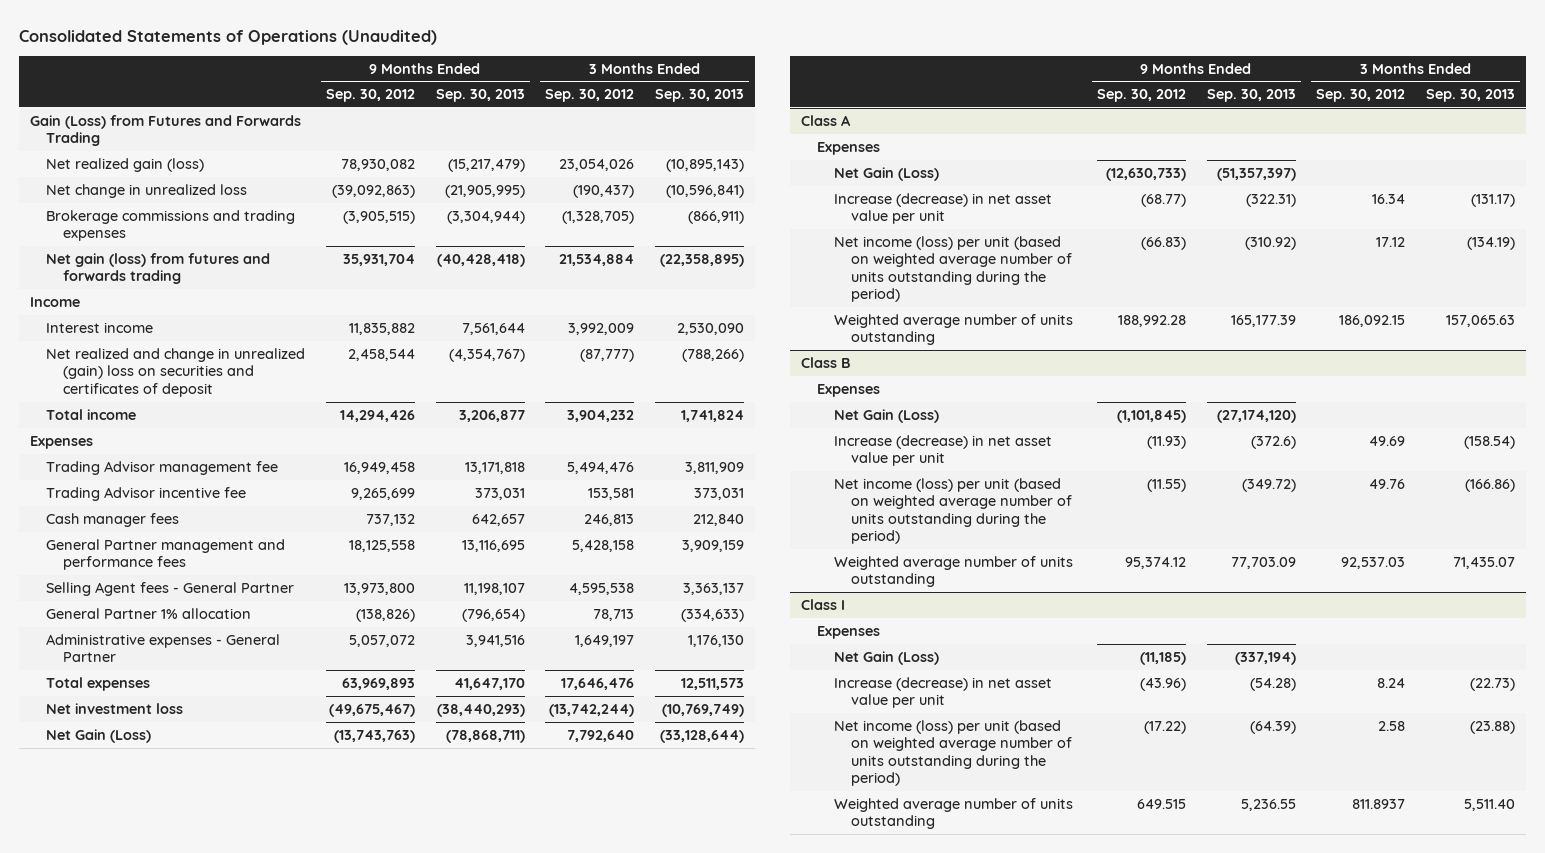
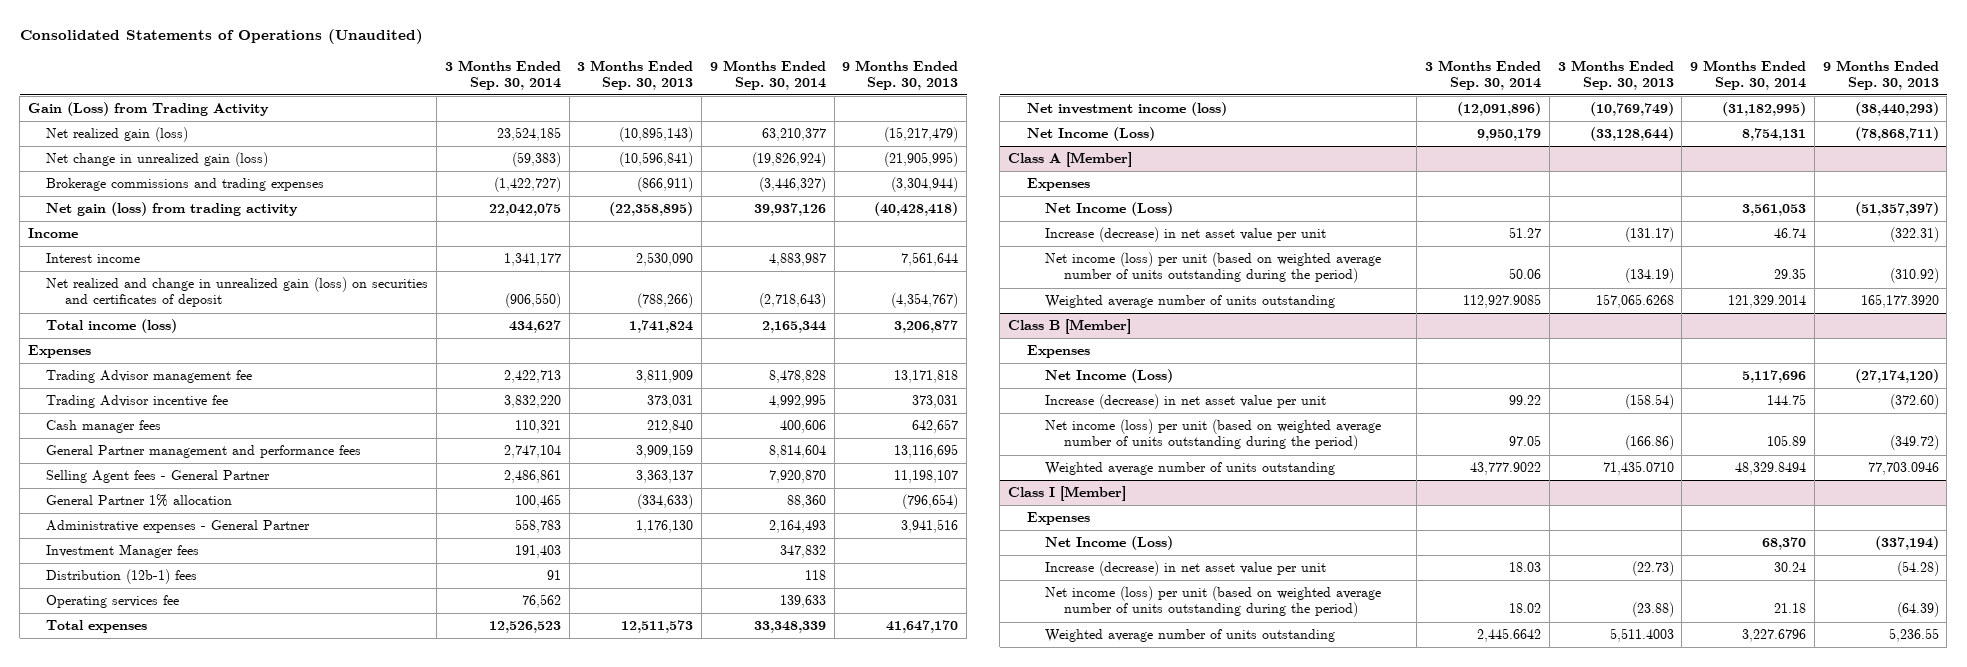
- | 9 Months Ended Sep. 30, 2012 | 9 Months Ended Sep. 30, 2013 | 3 Months Ended Sep. 30, 2012 | 3 Months Ended Sep. 30, 2013
+ | 3 Months Ended Sep. 30, 2014 | 3 Months Ended Sep. 30, 2013 | 9 Months Ended Sep. 30, 2014 | 9 Months Ended Sep. 30, 2013
- Gain (Loss) from Futures and Forwards Trading
+ Gain (Loss) from Trading Activity
- Net change in unrealized loss | (39,092,863) | (21,905,995) | (190,437) | (10,596,841)
+ Net change in unrealized gain (loss) | (59,383) | (10,596,841) | (19,826,924) | (21,905,995)
- Net gain (loss) from futures and forwards trading | 35,931,704 | (40,428,418) | 21,534,884 | (22,358,895)
+ Net gain (loss) from trading activity | 22,042,075 | (22,358,895) | 39,937,126 | (40,428,418)
- Net realized and change in unrealized (gain) loss on securities and certificates of deposit | 2,458,544 | (4,354,767) | (87,777) | (788,266)
- Total income | 14,294,426 | 3,206,877 | 3,904,232 | 1,741,824
+ Net realized and change in unrealized gain (loss) on securities and certificates of deposit | (906,550) | (788,266) | (2,718,643) | (4,354,767)
+ Total income (loss) | 434,627 | 1,741,824 | 2,165,344 | 3,206,877
+ Investment Manager fees | 191,403 | | 347,832 |
+ Distribution (12b-1) fees | 91 | | 118 |
+ Operating services fee | 76,562 | | 139,633 |
- Net investment loss | (49,675,467) | (38,440,293) | (13,742,244) | (10,769,749)
- Net Gain (Loss) | (13,743,763) | (78,868,711) | 7,792,640 | (33,128,644)
- Class A
+ Net investment income (loss) | (12,091,896) | (10,769,749) | (31,182,995) | (38,440,293)
+ Net Income (Loss) | 9,950,179 | (33,128,644) | 8,754,131 | (78,868,711)
+ Class A [Member]
- Net Gain (Loss) | (12,630,733) | (51,357,397) | |
+ Net Income (Loss) | | | 3,561,053 | (51,357,397)
- Weighted average number of units outstanding | 188,992.28 | 165,177.39 | 186,092.15 | 157,065.63
- Class B
+ Weighted average number of units outstanding | 112,927.9085 | 157,065.6268 | 121,329.2014 | 165,177.3920
+ Class B [Member]
- Net Gain (Loss) | (1,101,845) | (27,174,120) | |
- Increase (decrease) in net asset value per unit | (11.93) | (372.6) | 49.69 | (158.54)
+ Net Income (Loss) | | | 5,117,696 | (27,174,120)
+ Increase (decrease) in net asset value per unit | 99.22 | (158.54) | 144.75 | (372.60)
- Weighted average number of units outstanding | 95,374.12 | 77,703.09 | 92,537.03 | 71,435.07
- Class I
+ Weighted average number of units outstanding | 43,777.9022 | 71,435.0710 | 48,329.8494 | 77,703.0946
+ Class I [Member]
- Net Gain (Loss) | (11,185) | (337,194) | |
+ Net Income (Loss) | | | 68,370 | (337,194)
- Weighted average number of units outstanding | 649.515 | 5,236.55 | 811.8937 | 5,511.40
+ Weighted average number of units outstanding | 2,445.6642 | 5,511.4003 | 3,227.6796 | 5,236.55

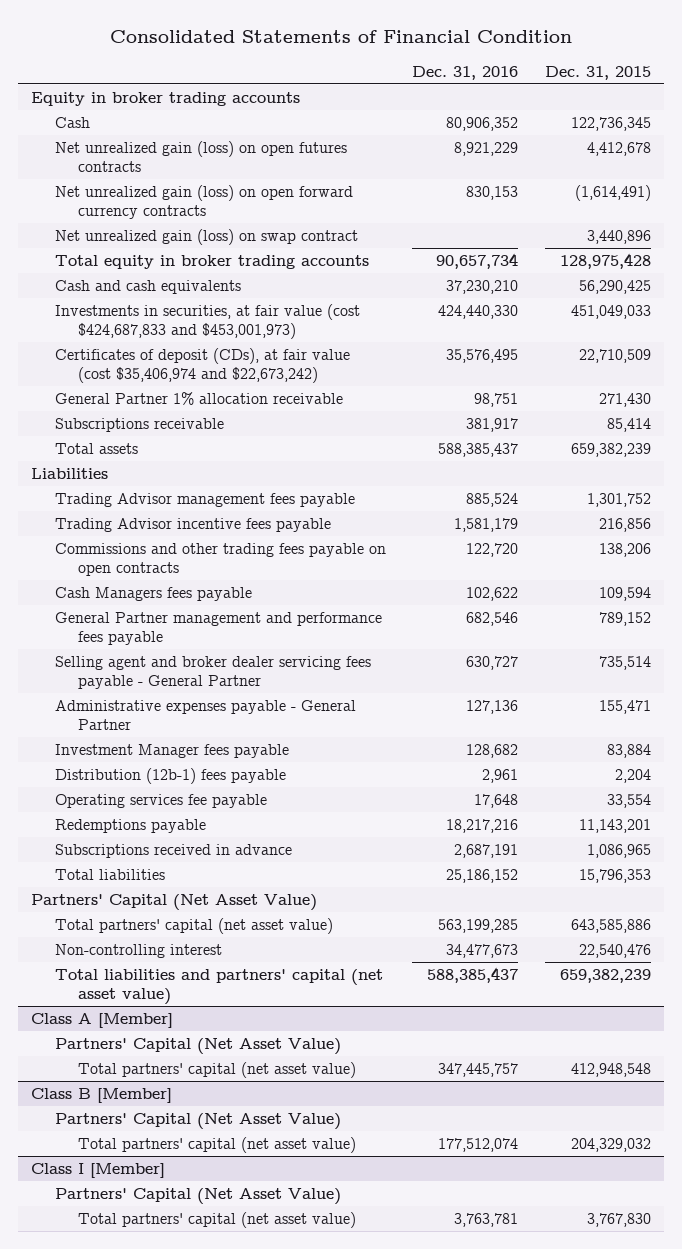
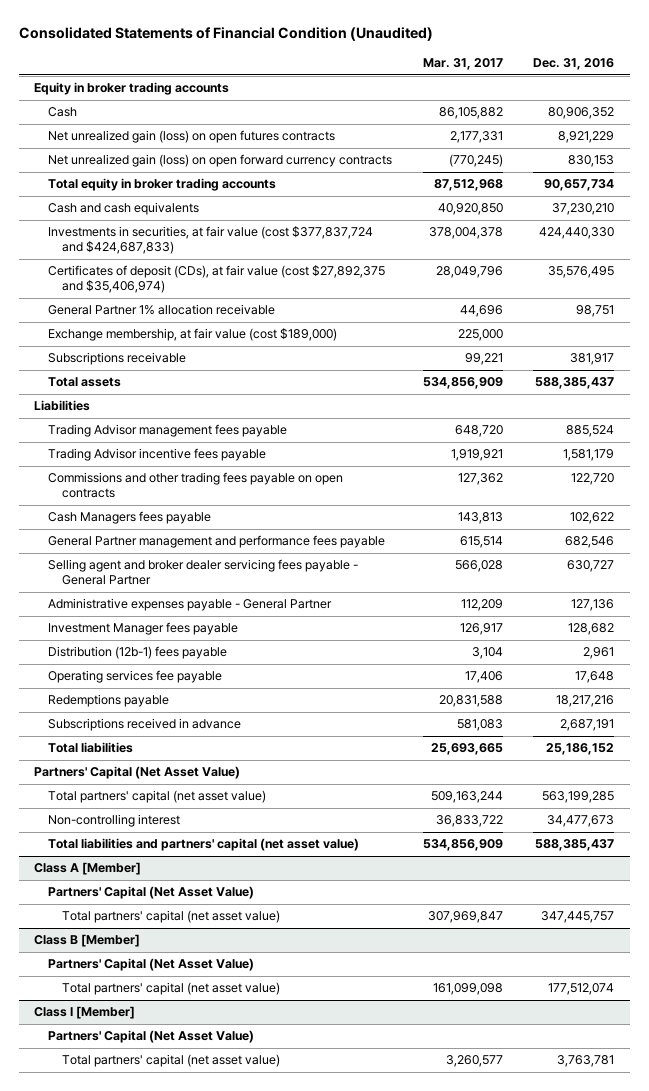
- Consolidated Statements of Financial Condition
+ Consolidated Statements of Financial Condition (Unaudited)
- | Dec. 31, 2016 | Dec. 31, 2015
+ | Mar. 31, 2017 | Dec. 31, 2016
- Net unrealized gain (loss) on swap contract | | 3,440,896
- Investments in securities, at fair value (cost $424,687,833 and $453,001,973) | 424,440,330 | 451,049,033
- Certificates of deposit (CDs), at fair value (cost $35,406,974 and $22,673,242) | 35,576,495 | 22,710,509
+ Investments in securities, at fair value (cost $377,837,724 and $424,687,833) | 378,004,378 | 424,440,330
+ Certificates of deposit (CDs), at fair value (cost $27,892,375 and $35,406,974) | 28,049,796 | 35,576,495
+ Exchange membership, at fair value (cost $189,000) | 225,000 |

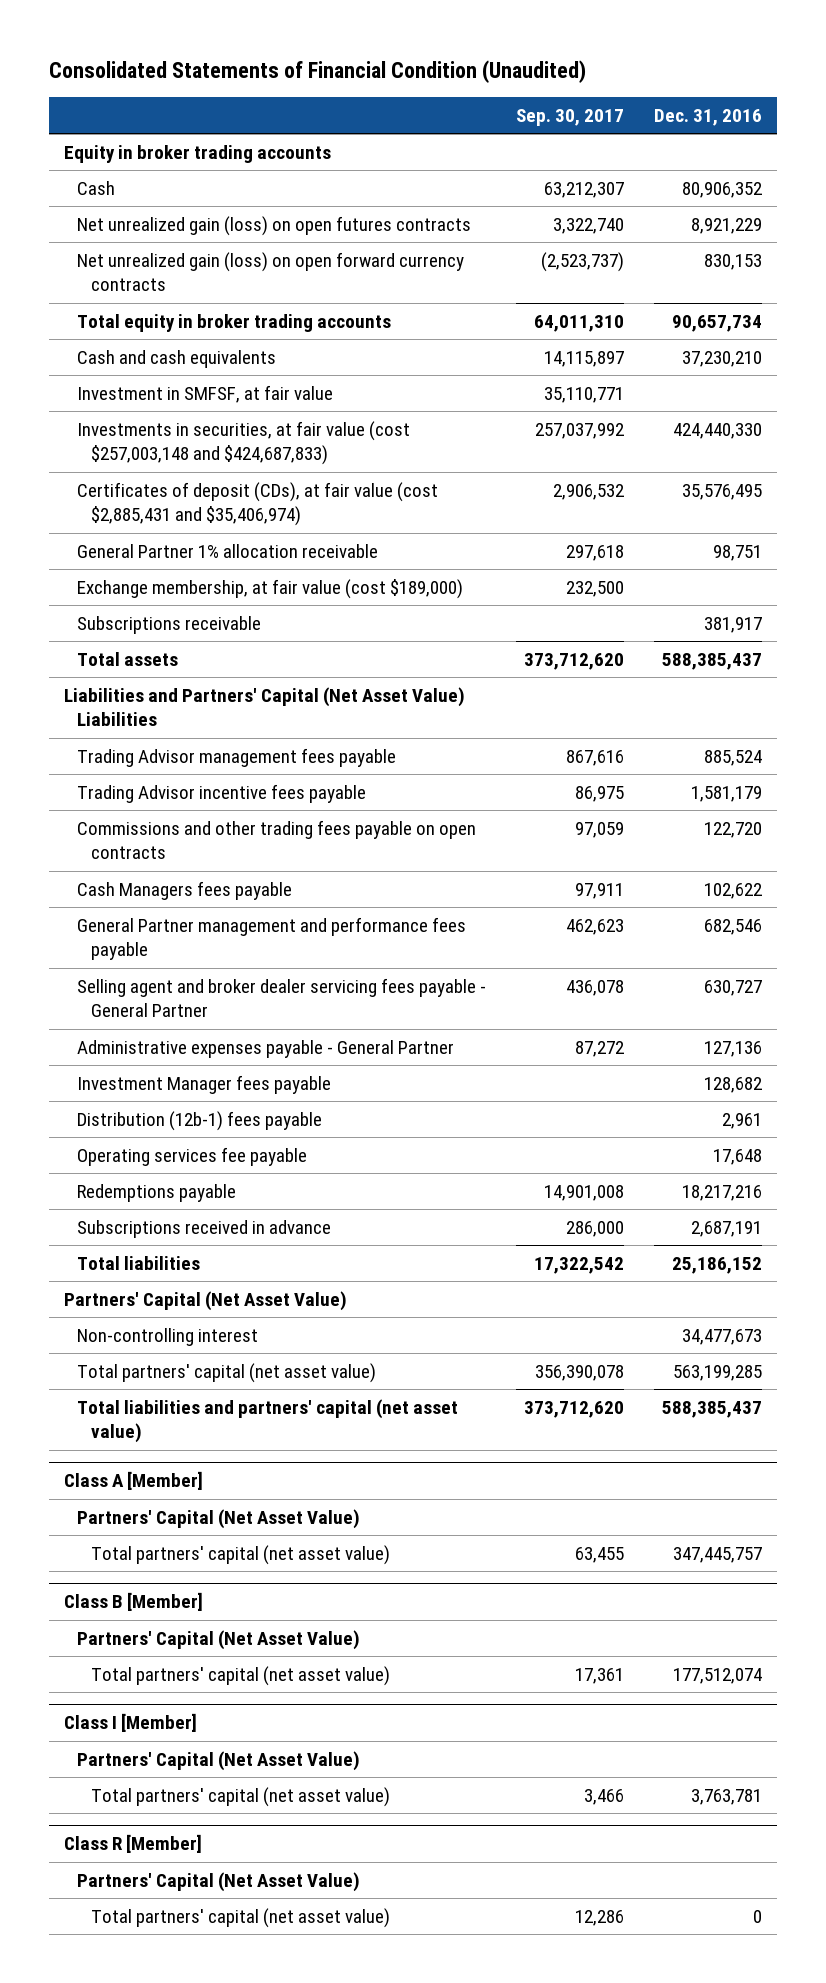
- | Mar. 31, 2017 | Dec. 31, 2016
+ | Sep. 30, 2017 | Dec. 31, 2016
- Investments in securities, at fair value (cost $377,837,724 and $424,687,833) | 378,004,378 | 424,440,330
- Certificates of deposit (CDs), at fair value (cost $27,892,375 and $35,406,974) | 28,049,796 | 35,576,495
+ Investment in SMFSF, at fair value | 35,110,771 |
+ Investments in securities, at fair value (cost $257,003,148 and $424,687,833) | 257,037,992 | 424,440,330
+ Certificates of deposit (CDs), at fair value (cost $2,885,431 and $35,406,974) | 2,906,532 | 35,576,495
- Liabilities
+ Liabilities and Partners' Capital (Net Asset Value) Liabilities
moved down: Total partners' capital (net asset value) | 356,390,078 | 563,199,285
+ Class R [Member]
+ Partners' Capital (Net Asset Value)
+ Total partners' capital (net asset value) | 12,286 | 0

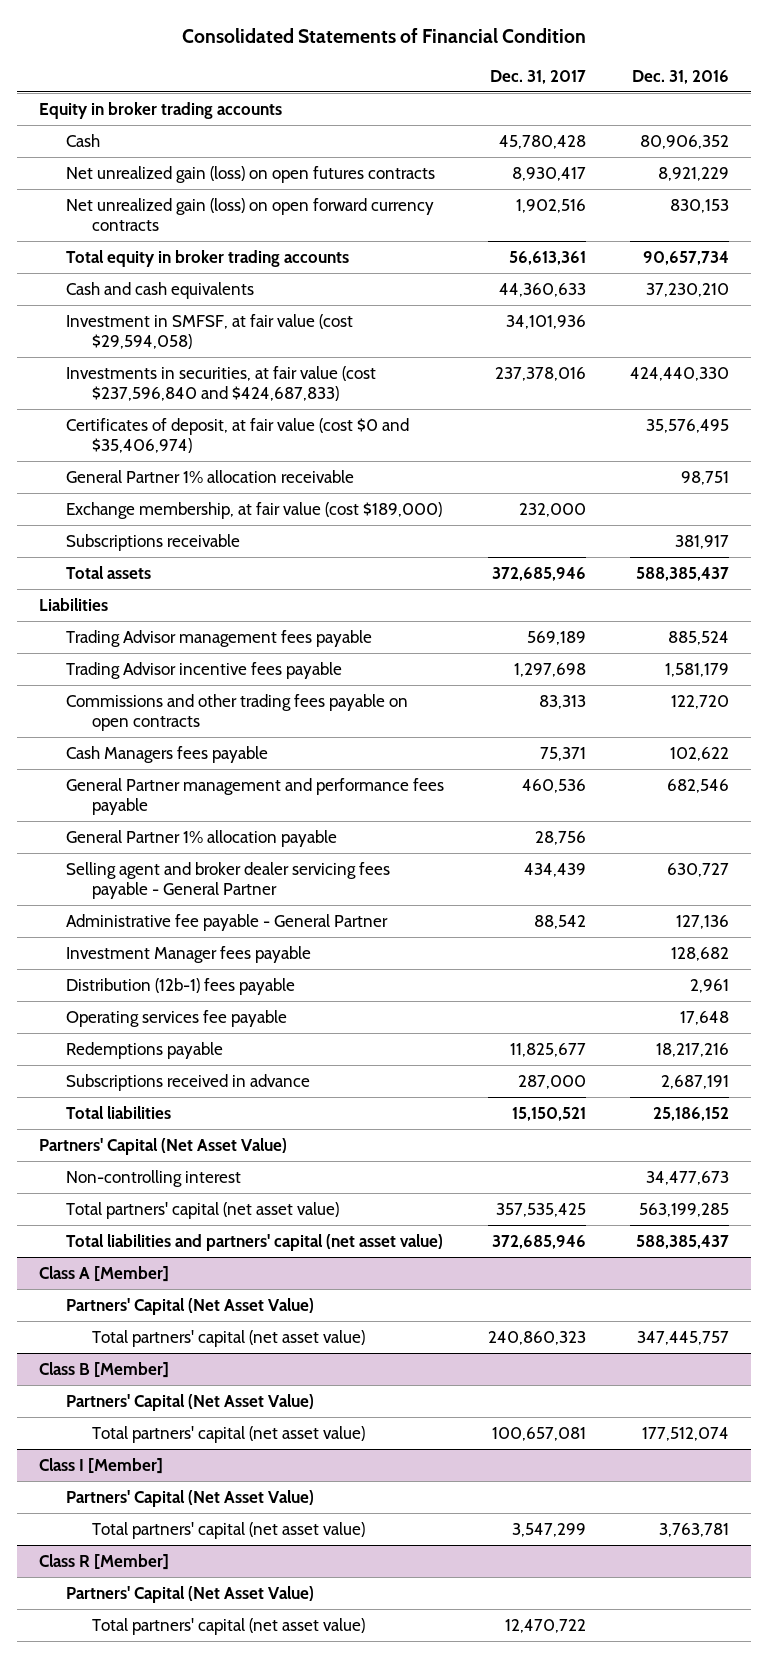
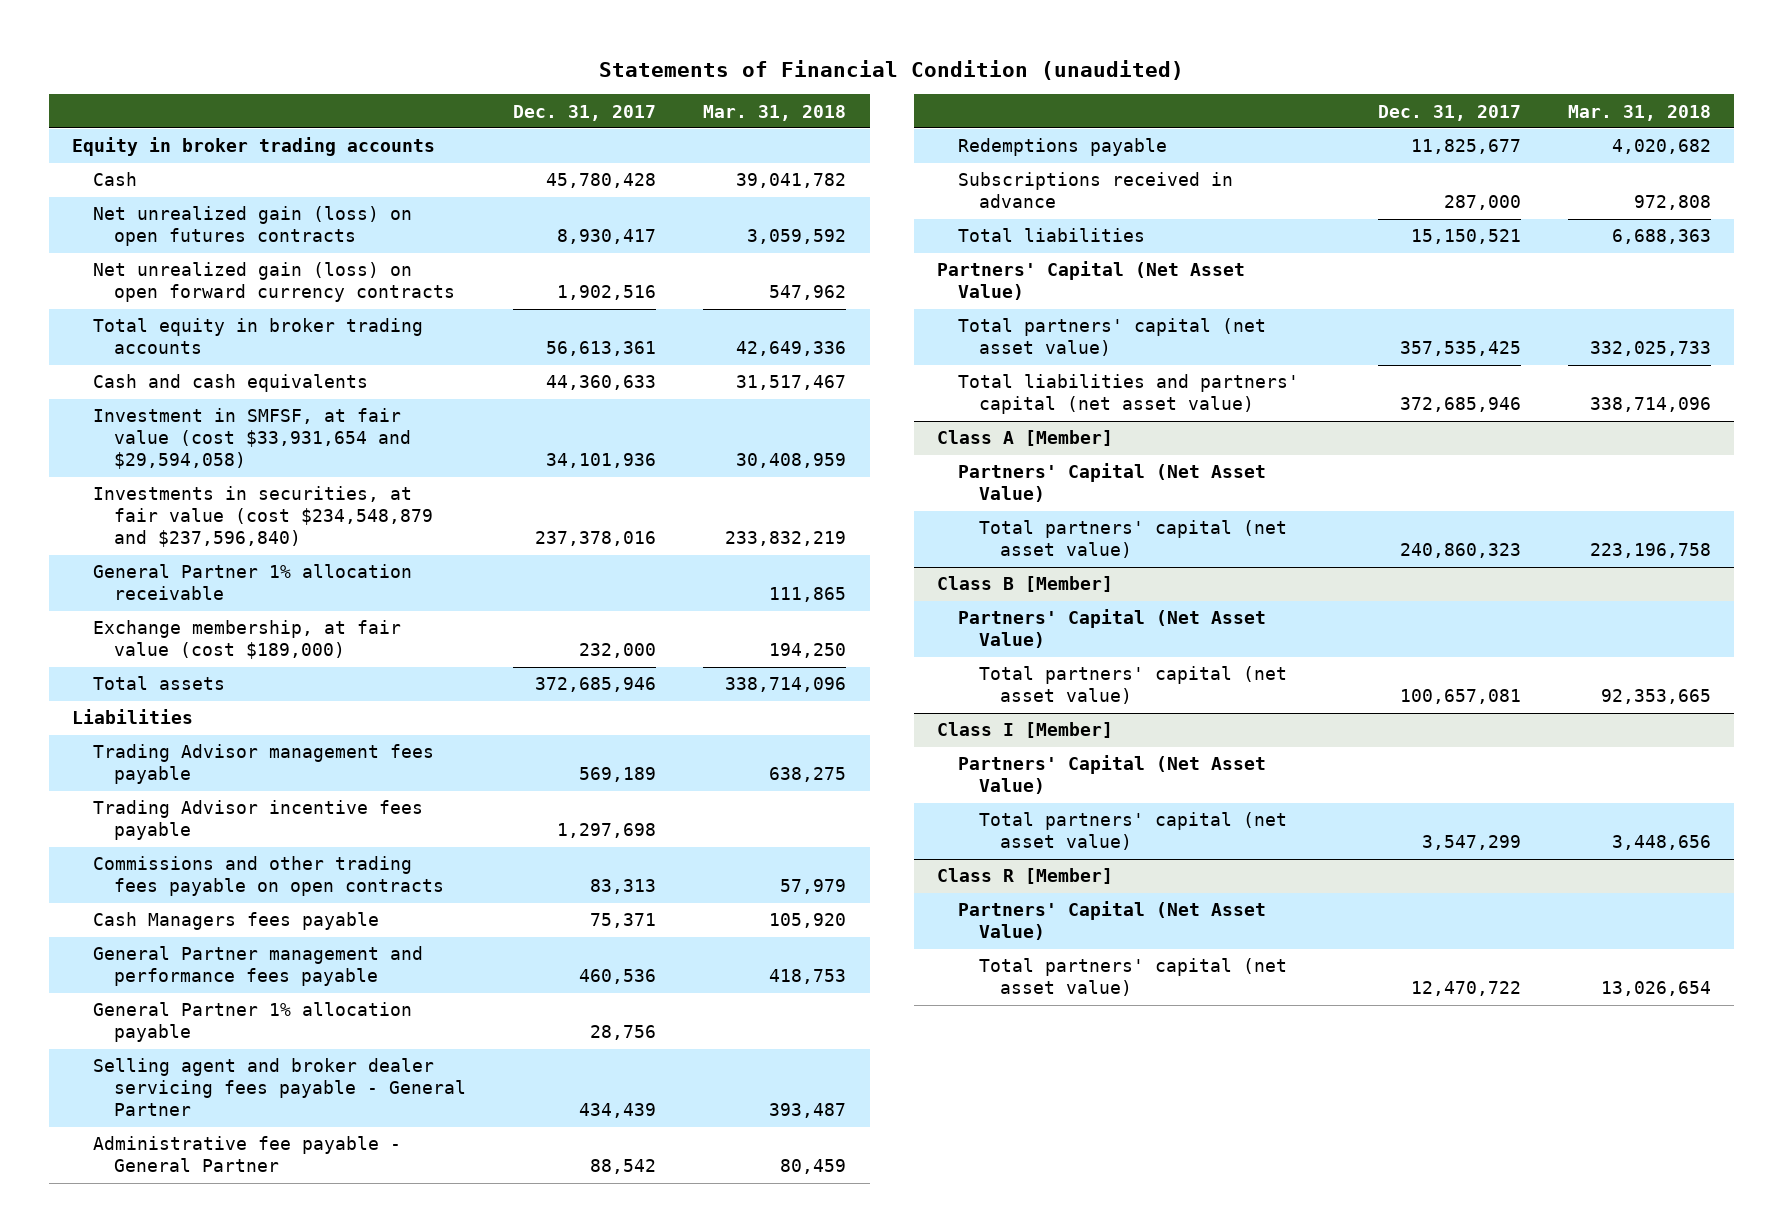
- Consolidated Statements of Financial Condition
+ Statements of Financial Condition (unaudited)
- | Dec. 31, 2017 | Dec. 31, 2016
+ | Dec. 31, 2017 | Mar. 31, 2018
- Investment in SMFSF, at fair value (cost $29,594,058) | 34,101,936 |
- Investments in securities, at fair value (cost $237,596,840 and $424,687,833) | 237,378,016 | 424,440,330
- Certificates of deposit, at fair value (cost $0 and $35,406,974) | | 35,576,495
+ Investment in SMFSF, at fair value (cost $33,931,654 and $29,594,058) | 34,101,936 | 30,408,959
+ Investments in securities, at fair value (cost $234,548,879 and $237,596,840) | 237,378,016 | 233,832,219
- Subscriptions receivable | | 381,917
- Investment Manager fees payable | | 128,682
- Distribution (12b-1) fees payable | | 2,961
- Operating services fee payable | | 17,648
- Non-controlling interest | | 34,477,673

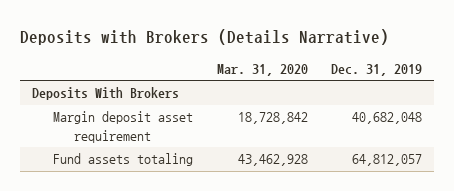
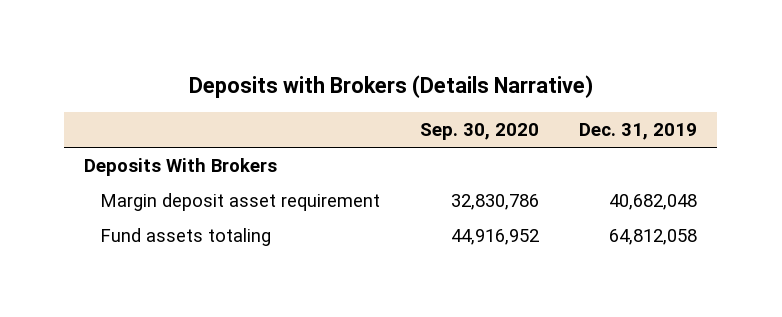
- | Mar. 31, 2020 | Dec. 31, 2019
+ | Sep. 30, 2020 | Dec. 31, 2019
- Fund assets totaling | 43,462,928 | 64,812,057
+ Fund assets totaling | 44,916,952 | 64,812,058

